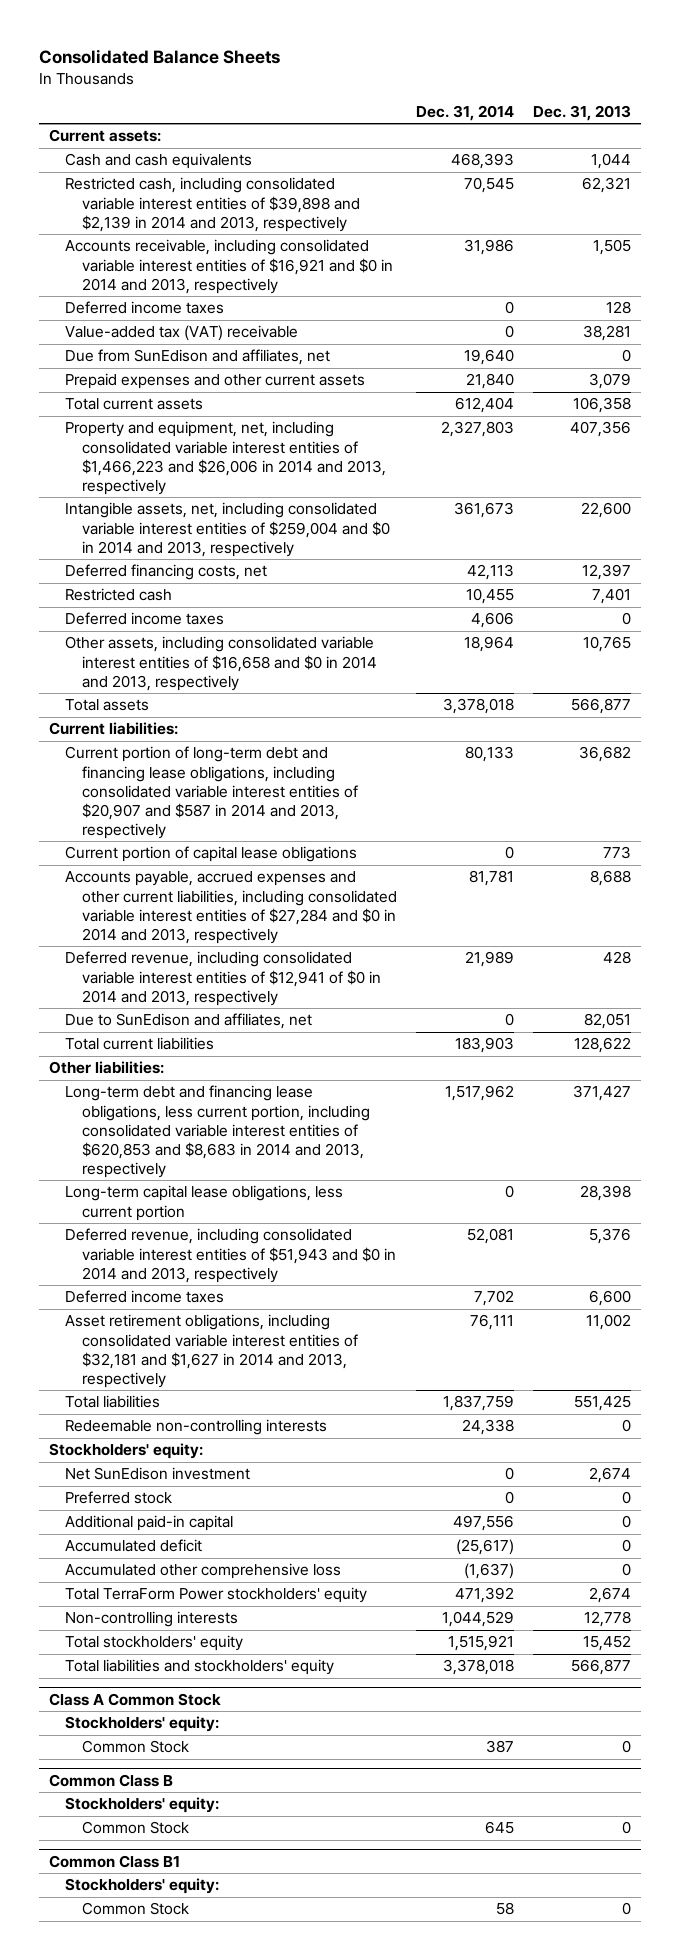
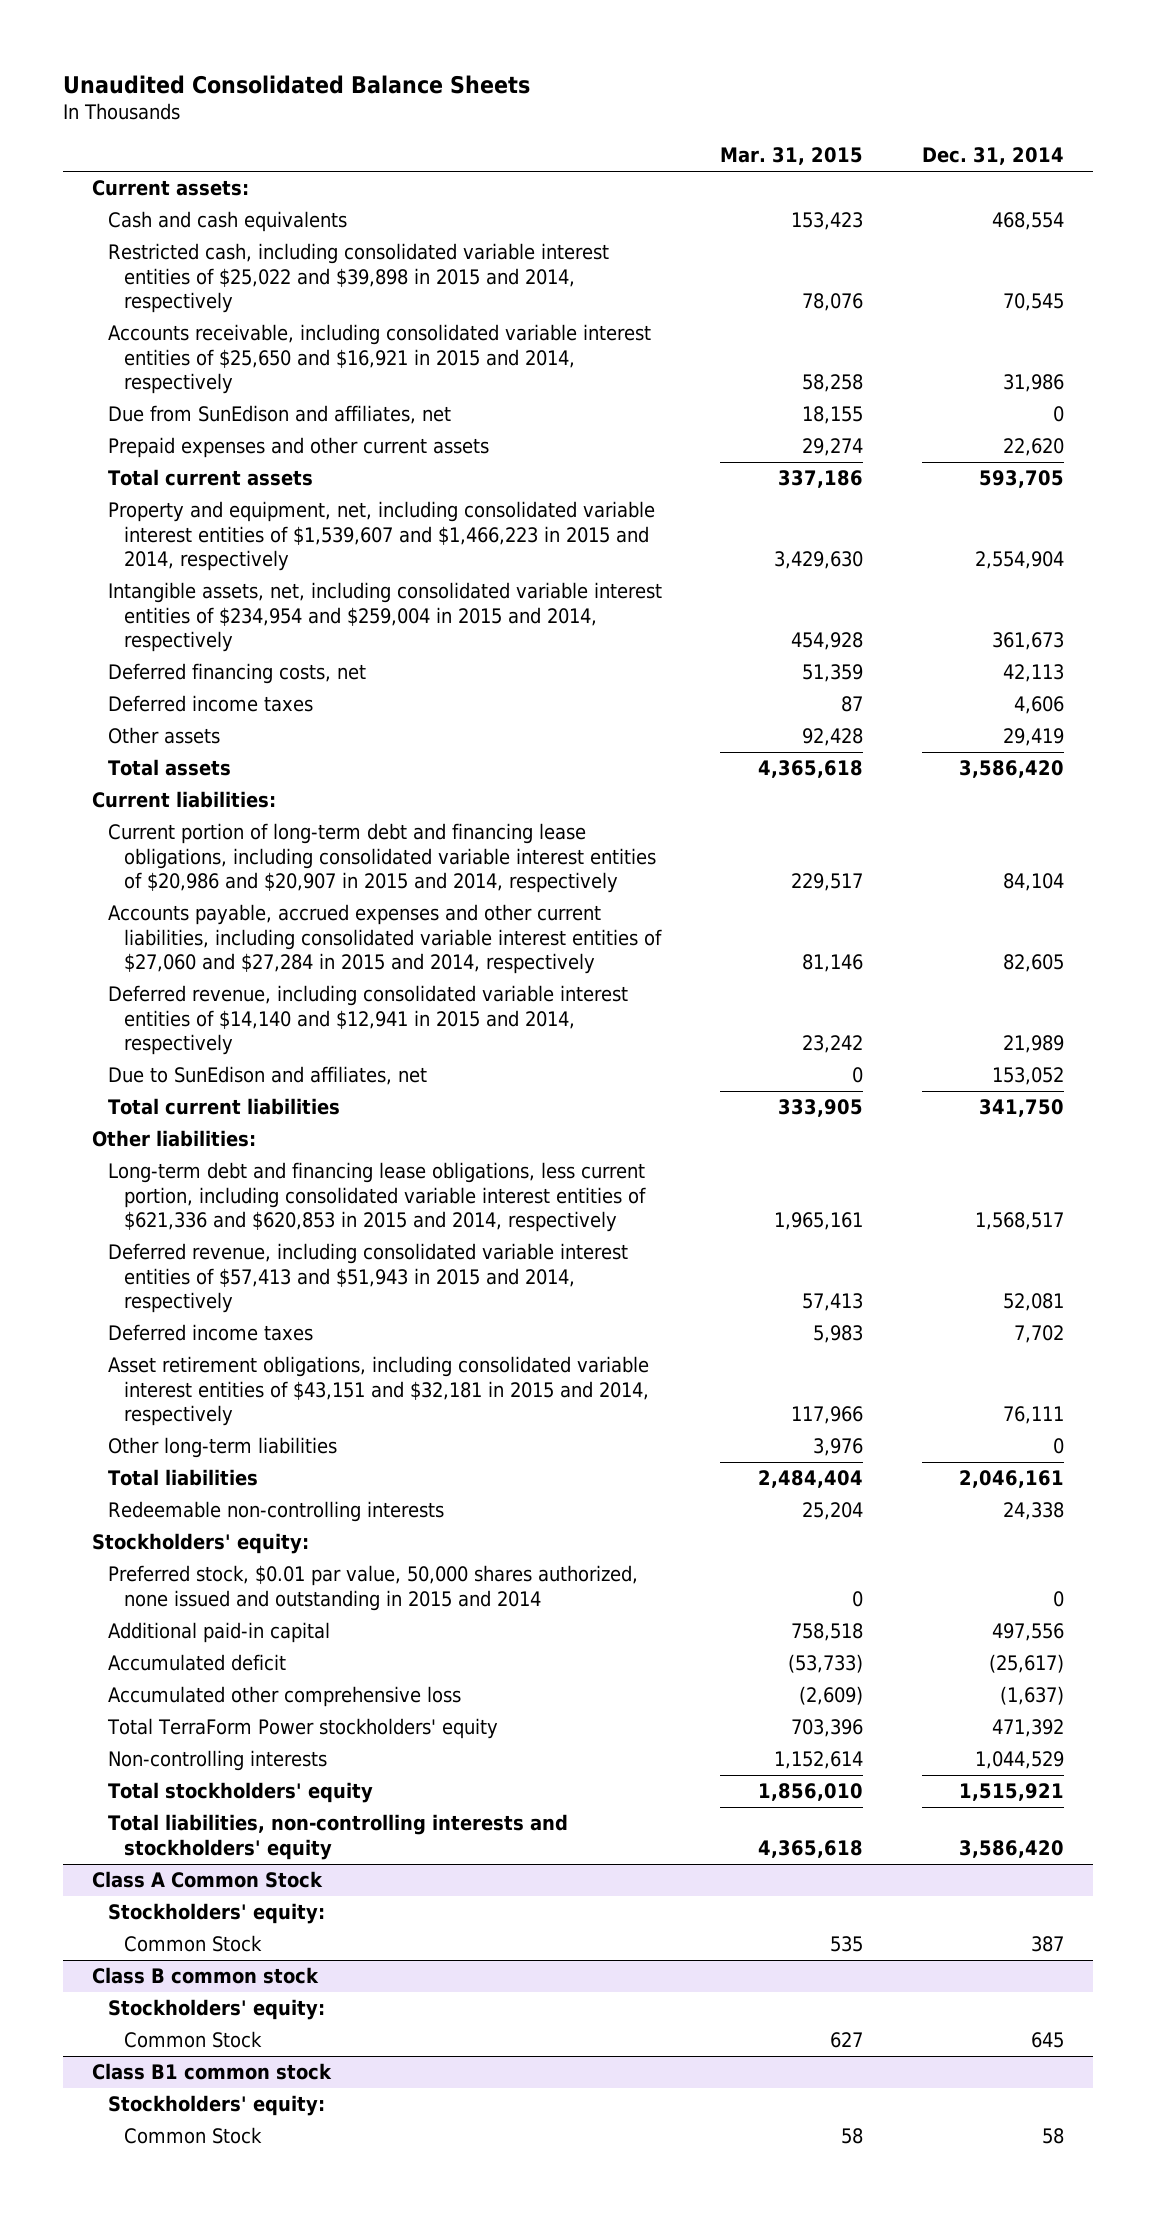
- Consolidated Balance Sheets
+ Unaudited Consolidated Balance Sheets
- | Dec. 31, 2014 | Dec. 31, 2013
+ | Mar. 31, 2015 | Dec. 31, 2014
- Cash and cash equivalents | 468,393 | 1,044
- Restricted cash, including consolidated variable interest entities of $39,898 and $2,139 in 2014 and 2013, respectively | 70,545 | 62,321
- Accounts receivable, including consolidated variable interest entities of $16,921 and $0 in 2014 and 2013, respectively | 31,986 | 1,505
- Deferred income taxes | 0 | 128
- Value-added tax (VAT) receivable | 0 | 38,281
- Due from SunEdison and affiliates, net | 19,640 | 0
- Prepaid expenses and other current assets | 21,840 | 3,079
- Total current assets | 612,404 | 106,358
- Property and equipment, net, including consolidated variable interest entities of $1,466,223 and $26,006 in 2014 and 2013, respectively | 2,327,803 | 407,356
- Intangible assets, net, including consolidated variable interest entities of $259,004 and $0 in 2014 and 2013, respectively | 361,673 | 22,600
+ Cash and cash equivalents | 153,423 | 468,554
+ Restricted cash, including consolidated variable interest entities of $25,022 and $39,898 in 2015 and 2014, respectively | 78,076 | 70,545
+ Accounts receivable, including consolidated variable interest entities of $25,650 and $16,921 in 2015 and 2014, respectively | 58,258 | 31,986
+ Due from SunEdison and affiliates, net | 18,155 | 0
+ Prepaid expenses and other current assets | 29,274 | 22,620
+ Total current assets | 337,186 | 593,705
+ Property and equipment, net, including consolidated variable interest entities of $1,539,607 and $1,466,223 in 2015 and 2014, respectively | 3,429,630 | 2,554,904
+ Intangible assets, net, including consolidated variable interest entities of $234,954 and $259,004 in 2015 and 2014, respectively | 454,928 | 361,673
- Restricted cash | 10,455 | 7,401
- Other assets, including consolidated variable interest entities of $16,658 and $0 in 2014 and 2013, respectively | 18,964 | 10,765
- Total assets | 3,378,018 | 566,877
+ Other assets | 92,428 | 29,419
+ Total assets | 4,365,618 | 3,586,420
- Current portion of long-term debt and financing lease obligations, including consolidated variable interest entities of $20,907 and $587 in 2014 and 2013, respectively | 80,133 | 36,682
- Current portion of capital lease obligations | 0 | 773
- Accounts payable, accrued expenses and other current liabilities, including consolidated variable interest entities of $27,284 and $0 in 2014 and 2013, respectively | 81,781 | 8,688
- Deferred revenue, including consolidated variable interest entities of $12,941 of $0 in 2014 and 2013, respectively | 21,989 | 428
- Due to SunEdison and affiliates, net | 0 | 82,051
- Total current liabilities | 183,903 | 128,622
+ Current portion of long-term debt and financing lease obligations, including consolidated variable interest entities of $20,986 and $20,907 in 2015 and 2014, respectively | 229,517 | 84,104
+ Accounts payable, accrued expenses and other current liabilities, including consolidated variable interest entities of $27,060 and $27,284 in 2015 and 2014, respectively | 81,146 | 82,605
+ Deferred revenue, including consolidated variable interest entities of $14,140 and $12,941 in 2015 and 2014, respectively | 23,242 | 21,989
+ Due to SunEdison and affiliates, net | 0 | 153,052
+ Total current liabilities | 333,905 | 341,750
- Long-term debt and financing lease obligations, less current portion, including consolidated variable interest entities of $620,853 and $8,683 in 2014 and 2013, respectively | 1,517,962 | 371,427
- Long-term capital lease obligations, less current portion | 0 | 28,398
- Deferred revenue, including consolidated variable interest entities of $51,943 and $0 in 2014 and 2013, respectively | 52,081 | 5,376
+ Long-term debt and financing lease obligations, less current portion, including consolidated variable interest entities of $621,336 and $620,853 in 2015 and 2014, respectively | 1,965,161 | 1,568,517
+ Deferred revenue, including consolidated variable interest entities of $57,413 and $51,943 in 2015 and 2014, respectively | 57,413 | 52,081
- Asset retirement obligations, including consolidated variable interest entities of $32,181 and $1,627 in 2014 and 2013, respectively | 76,111 | 11,002
- Total liabilities | 1,837,759 | 551,425
+ Asset retirement obligations, including consolidated variable interest entities of $43,151 and $32,181 in 2015 and 2014, respectively | 117,966 | 76,111
+ Other long-term liabilities | 3,976 | 0
+ Total liabilities | 2,484,404 | 2,046,161
- Net SunEdison investment | 0 | 2,674
- Preferred stock | 0 | 0
+ Preferred stock, $0.01 par value, 50,000 shares authorized, none issued and outstanding in 2015 and 2014 | 0 | 0
- Total liabilities and stockholders' equity | 3,378,018 | 566,877
+ Total liabilities, non-controlling interests and stockholders' equity | 4,365,618 | 3,586,420
- Common Class B
+ Class B common stock
- Common Class B1
+ Class B1 common stock

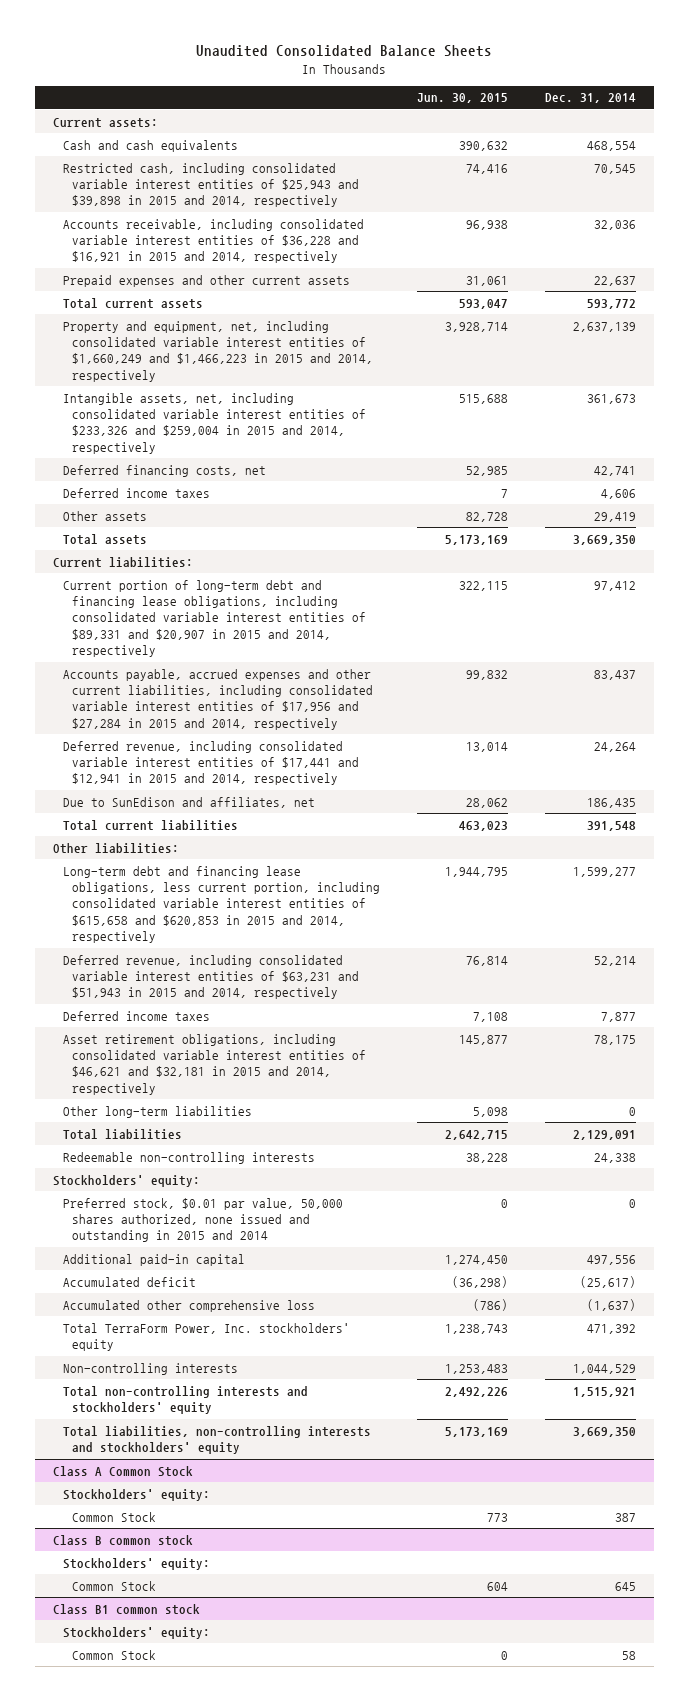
- | Mar. 31, 2015 | Dec. 31, 2014
+ | Jun. 30, 2015 | Dec. 31, 2014
- Restricted cash, including consolidated variable interest entities of $25,022 and $39,898 in 2015 and 2014, respectively | 78,076 | 70,545
- Accounts receivable, including consolidated variable interest entities of $25,650 and $16,921 in 2015 and 2014, respectively | 58,258 | 31,986
- Due from SunEdison and affiliates, net | 18,155 | 0
- Prepaid expenses and other current assets | 29,274 | 22,620
- Total current assets | 337,186 | 593,705
- Property and equipment, net, including consolidated variable interest entities of $1,539,607 and $1,466,223 in 2015 and 2014, respectively | 3,429,630 | 2,554,904
- Intangible assets, net, including consolidated variable interest entities of $234,954 and $259,004 in 2015 and 2014, respectively | 454,928 | 361,673
- Deferred financing costs, net | 51,359 | 42,113
+ Restricted cash, including consolidated variable interest entities of $25,943 and $39,898 in 2015 and 2014, respectively | 74,416 | 70,545
+ Accounts receivable, including consolidated variable interest entities of $36,228 and $16,921 in 2015 and 2014, respectively | 96,938 | 32,036
+ Prepaid expenses and other current assets | 31,061 | 22,637
+ Total current assets | 593,047 | 593,772
+ Property and equipment, net, including consolidated variable interest entities of $1,660,249 and $1,466,223 in 2015 and 2014, respectively | 3,928,714 | 2,637,139
+ Intangible assets, net, including consolidated variable interest entities of $233,326 and $259,004 in 2015 and 2014, respectively | 515,688 | 361,673
+ Deferred financing costs, net | 52,985 | 42,741
- Total assets | 4,365,618 | 3,586,420
+ Total assets | 5,173,169 | 3,669,350
- Current portion of long-term debt and financing lease obligations, including consolidated variable interest entities of $20,986 and $20,907 in 2015 and 2014, respectively | 229,517 | 84,104
- Accounts payable, accrued expenses and other current liabilities, including consolidated variable interest entities of $27,060 and $27,284 in 2015 and 2014, respectively | 81,146 | 82,605
- Deferred revenue, including consolidated variable interest entities of $14,140 and $12,941 in 2015 and 2014, respectively | 23,242 | 21,989
- Due to SunEdison and affiliates, net | 0 | 153,052
- Total current liabilities | 333,905 | 341,750
+ Current portion of long-term debt and financing lease obligations, including consolidated variable interest entities of $89,331 and $20,907 in 2015 and 2014, respectively | 322,115 | 97,412
+ Accounts payable, accrued expenses and other current liabilities, including consolidated variable interest entities of $17,956 and $27,284 in 2015 and 2014, respectively | 99,832 | 83,437
+ Deferred revenue, including consolidated variable interest entities of $17,441 and $12,941 in 2015 and 2014, respectively | 13,014 | 24,264
+ Due to SunEdison and affiliates, net | 28,062 | 186,435
+ Total current liabilities | 463,023 | 391,548
- Long-term debt and financing lease obligations, less current portion, including consolidated variable interest entities of $621,336 and $620,853 in 2015 and 2014, respectively | 1,965,161 | 1,568,517
- Deferred revenue, including consolidated variable interest entities of $57,413 and $51,943 in 2015 and 2014, respectively | 57,413 | 52,081
- Deferred income taxes | 5,983 | 7,702
- Asset retirement obligations, including consolidated variable interest entities of $43,151 and $32,181 in 2015 and 2014, respectively | 117,966 | 76,111
+ Long-term debt and financing lease obligations, less current portion, including consolidated variable interest entities of $615,658 and $620,853 in 2015 and 2014, respectively | 1,944,795 | 1,599,277
+ Deferred revenue, including consolidated variable interest entities of $63,231 and $51,943 in 2015 and 2014, respectively | 76,814 | 52,214
+ Deferred income taxes | 7,108 | 7,877
+ Asset retirement obligations, including consolidated variable interest entities of $46,621 and $32,181 in 2015 and 2014, respectively | 145,877 | 78,175
- Total liabilities | 2,484,404 | 2,046,161
+ Total liabilities | 2,642,715 | 2,129,091
- Total TerraForm Power stockholders' equity | 703,396 | 471,392
+ Total TerraForm Power, Inc. stockholders' equity | 1,238,743 | 471,392
- Total stockholders' equity | 1,856,010 | 1,515,921
- Total liabilities, non-controlling interests and stockholders' equity | 4,365,618 | 3,586,420
+ Total non-controlling interests and stockholders' equity | 2,492,226 | 1,515,921
+ Total liabilities, non-controlling interests and stockholders' equity | 5,173,169 | 3,669,350

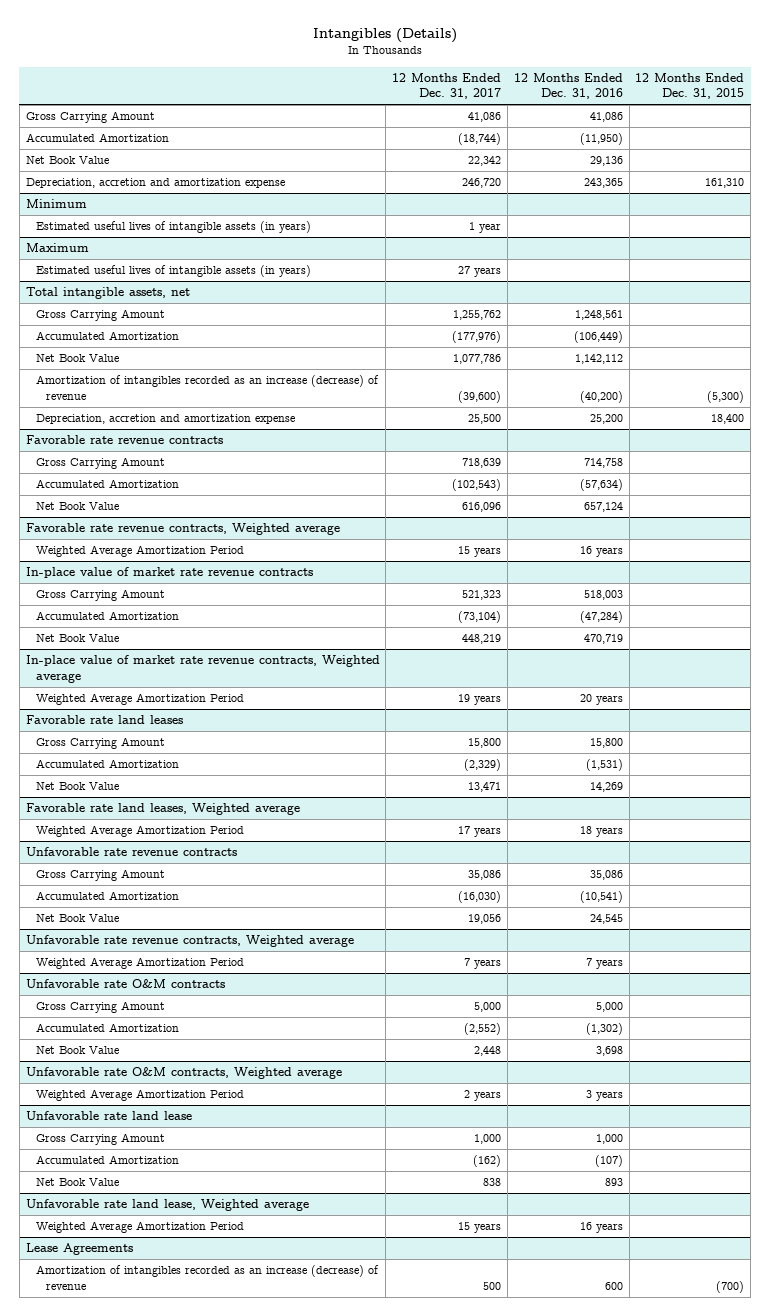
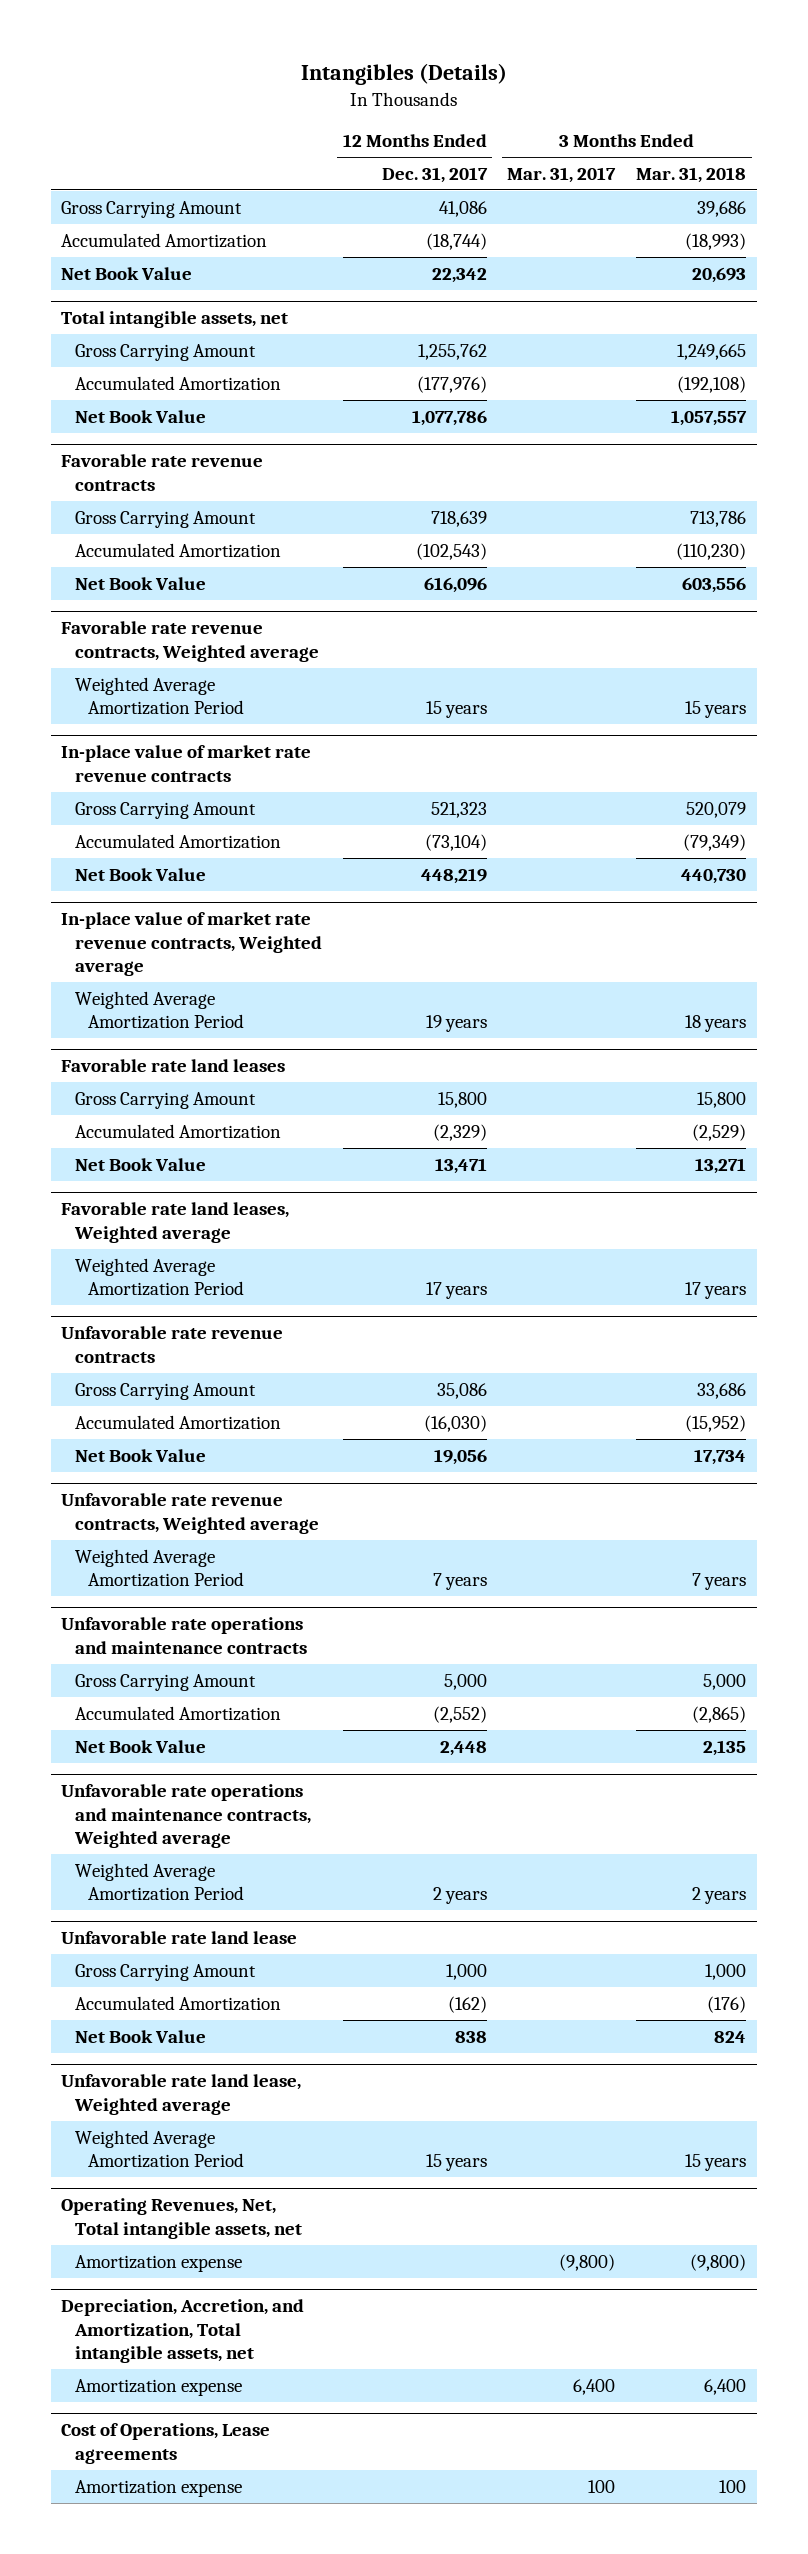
- | 12 Months Ended Dec. 31, 2017 | 12 Months Ended Dec. 31, 2016 | 12 Months Ended Dec. 31, 2015
+ | 12 Months Ended Dec. 31, 2017 | 3 Months Ended Mar. 31, 2017 | 3 Months Ended Mar. 31, 2018
- Depreciation, accretion and amortization expense | 246,720 | 243,365 | 161,310
- Minimum
- Estimated useful lives of intangible assets (in years) | 1 year | |
- Maximum
- Estimated useful lives of intangible assets (in years) | 27 years | |
@ Total intangible assets, net
- Amortization of intangibles recorded as an increase (decrease) of revenue | (39,600) | (40,200) | (5,300)
- Depreciation, accretion and amortization expense | 25,500 | 25,200 | 18,400
- Unfavorable rate O&M contracts
+ Unfavorable rate operations and maintenance contracts
- Unfavorable rate O&M contracts, Weighted average
+ Unfavorable rate operations and maintenance contracts, Weighted average
- Lease Agreements
- Amortization of intangibles recorded as an increase (decrease) of revenue | 500 | 600 | (700)
+ Operating Revenues, Net, Total intangible assets, net
+ Amortization expense | | (9,800) | (9,800)
+ Depreciation, Accretion, and Amortization, Total intangible assets, net
+ Amortization expense | | 6,400 | 6,400
+ Cost of Operations, Lease agreements
+ Amortization expense | | 100 | 100

